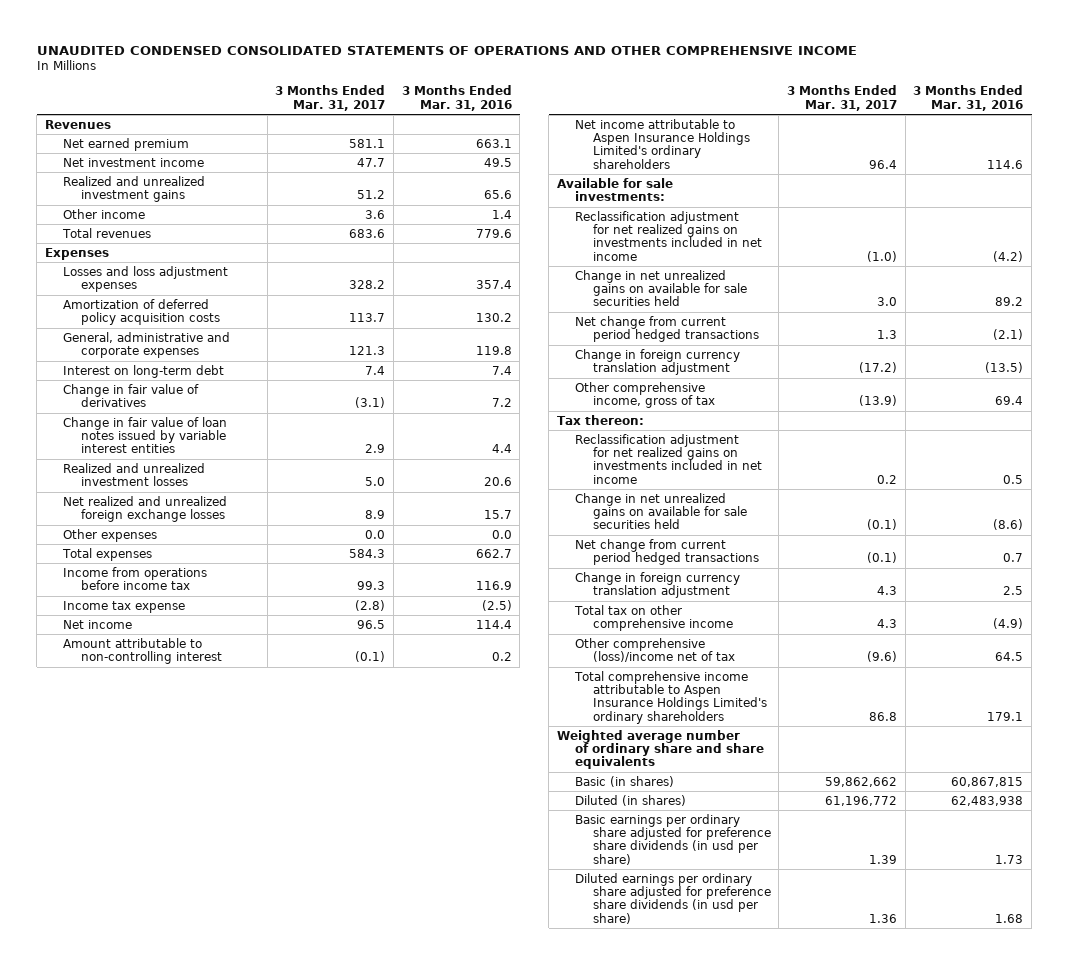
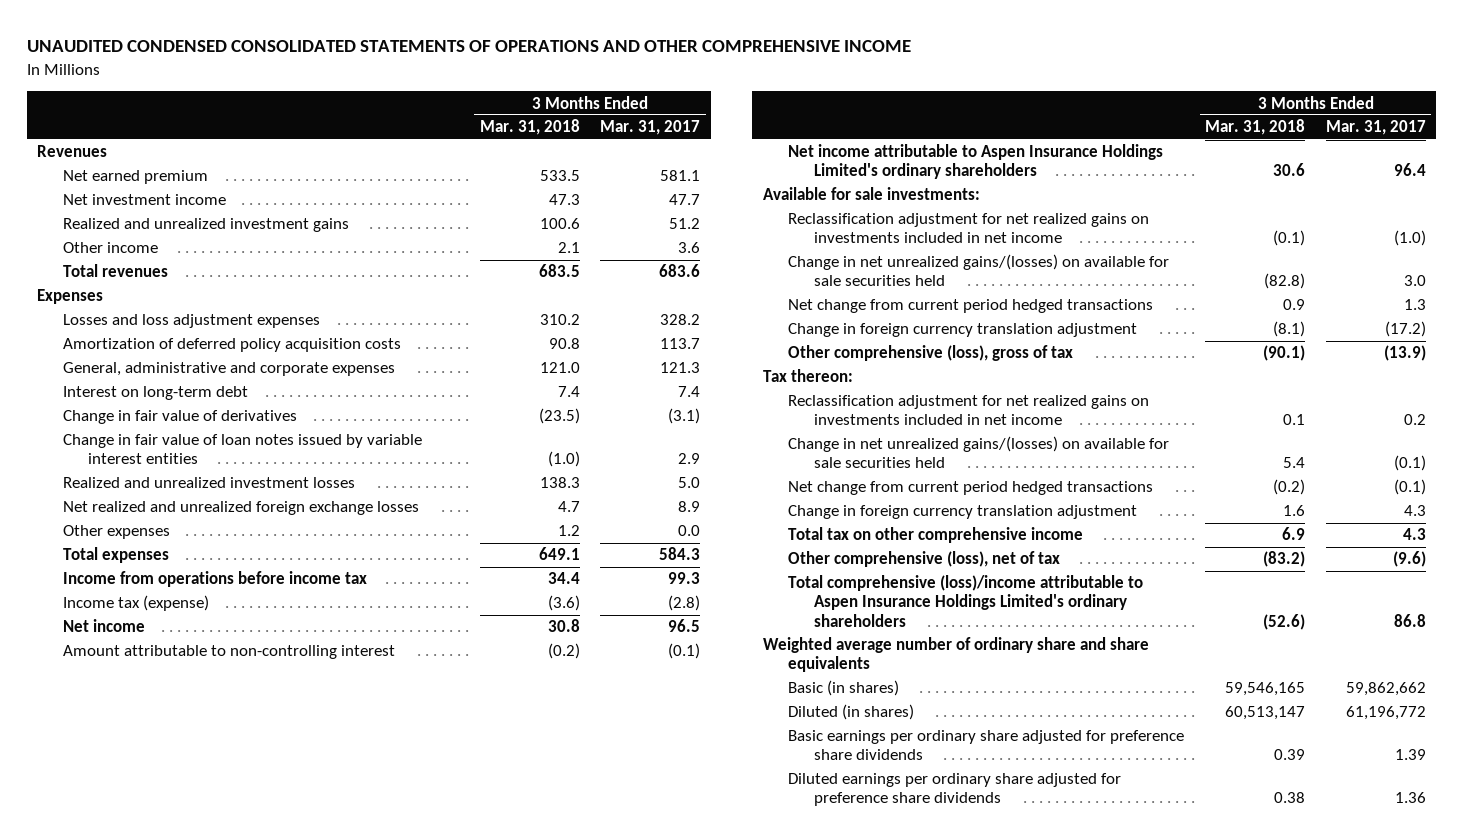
- | 3 Months Ended Mar. 31, 2017 | 3 Months Ended Mar. 31, 2016
+ | 3 Months Ended Mar. 31, 2018 | 3 Months Ended Mar. 31, 2017
- Income tax expense | (2.8) | (2.5)
+ Income tax (expense) | (3.6) | (2.8)
- Change in net unrealized gains on available for sale securities held | 3.0 | 89.2
+ Change in net unrealized gains/(losses) on available for sale securities held | (82.8) | 3.0
- Other comprehensive income, gross of tax | (13.9) | 69.4
+ Other comprehensive (loss), gross of tax | (90.1) | (13.9)
- Change in net unrealized gains on available for sale securities held | (0.1) | (8.6)
+ Change in net unrealized gains/(losses) on available for sale securities held | 5.4 | (0.1)
- Other comprehensive (loss)/income net of tax | (9.6) | 64.5
- Total comprehensive income attributable to Aspen Insurance Holdings Limited's ordinary shareholders | 86.8 | 179.1
+ Other comprehensive (loss), net of tax | (83.2) | (9.6)
+ Total comprehensive (loss)/income attributable to Aspen Insurance Holdings Limited's ordinary shareholders | (52.6) | 86.8
- Basic earnings per ordinary share adjusted for preference share dividends (in usd per share) | 1.39 | 1.73
- Diluted earnings per ordinary share adjusted for preference share dividends (in usd per share) | 1.36 | 1.68
+ Basic earnings per ordinary share adjusted for preference share dividends | 0.39 | 1.39
+ Diluted earnings per ordinary share adjusted for preference share dividends | 0.38 | 1.36

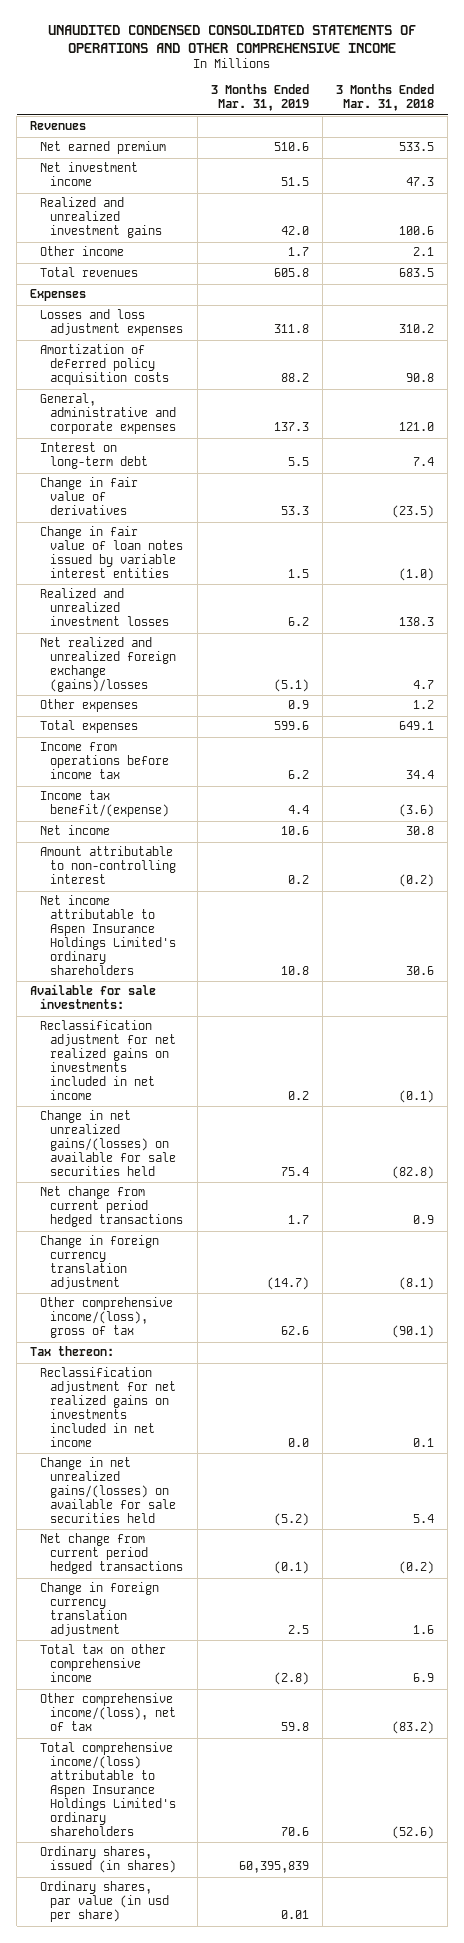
- | 3 Months Ended Mar. 31, 2018 | 3 Months Ended Mar. 31, 2017
+ | 3 Months Ended Mar. 31, 2019 | 3 Months Ended Mar. 31, 2018
- Net realized and unrealized foreign exchange losses | 4.7 | 8.9
+ Net realized and unrealized foreign exchange (gains)/losses | (5.1) | 4.7
- Income tax (expense) | (3.6) | (2.8)
+ Income tax benefit/(expense) | 4.4 | (3.6)
- Other comprehensive (loss), gross of tax | (90.1) | (13.9)
+ Other comprehensive income/(loss), gross of tax | 62.6 | (90.1)
- Other comprehensive (loss), net of tax | (83.2) | (9.6)
- Total comprehensive (loss)/income attributable to Aspen Insurance Holdings Limited's ordinary shareholders | (52.6) | 86.8
- Weighted average number of ordinary share and share equivalents
- Basic (in shares) | 59,546,165 | 59,862,662
- Diluted (in shares) | 60,513,147 | 61,196,772
- Basic earnings per ordinary share adjusted for preference share dividends | 0.39 | 1.39
- Diluted earnings per ordinary share adjusted for preference share dividends | 0.38 | 1.36
+ Other comprehensive income/(loss), net of tax | 59.8 | (83.2)
+ Total comprehensive income/(loss) attributable to Aspen Insurance Holdings Limited's ordinary shareholders | 70.6 | (52.6)
+ Ordinary shares, issued (in shares) | 60,395,839 |
+ Ordinary shares, par value (in usd per share) | 0.01 |

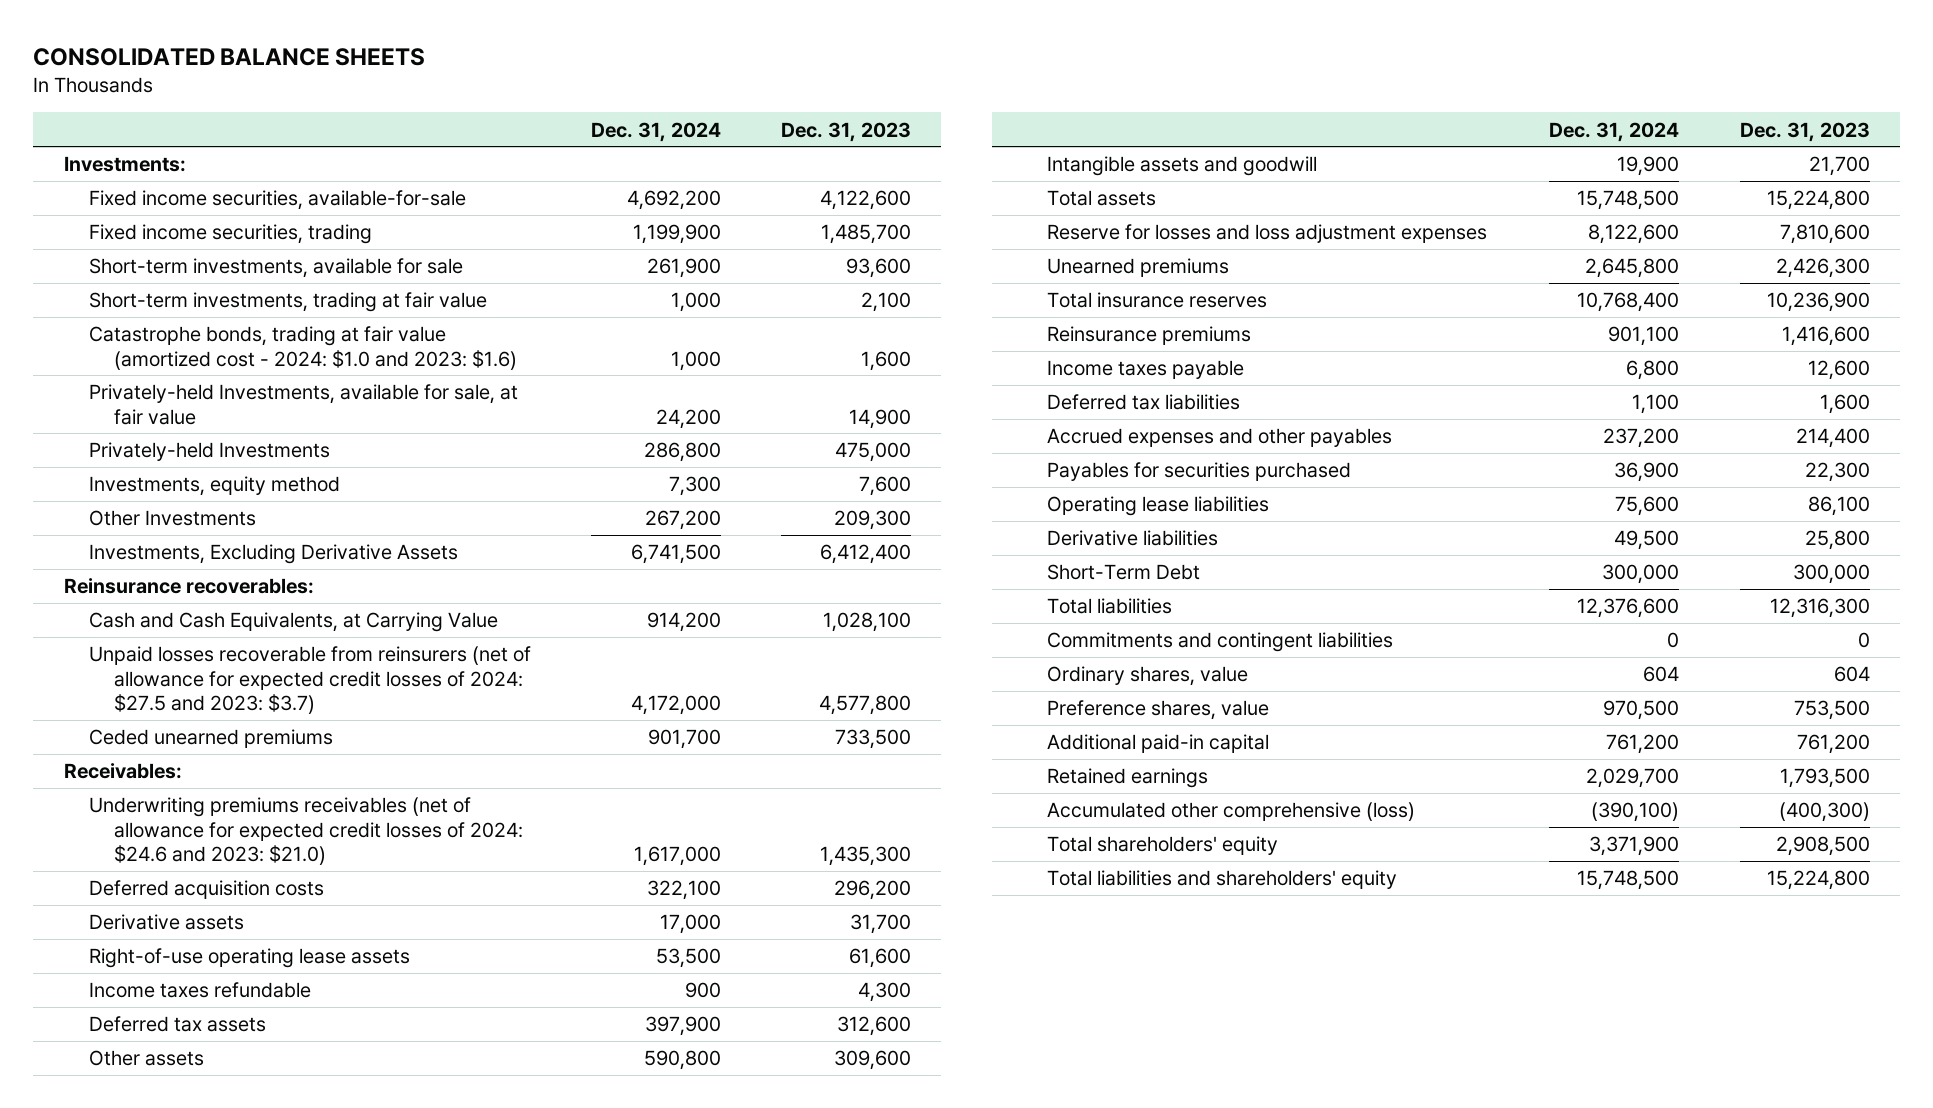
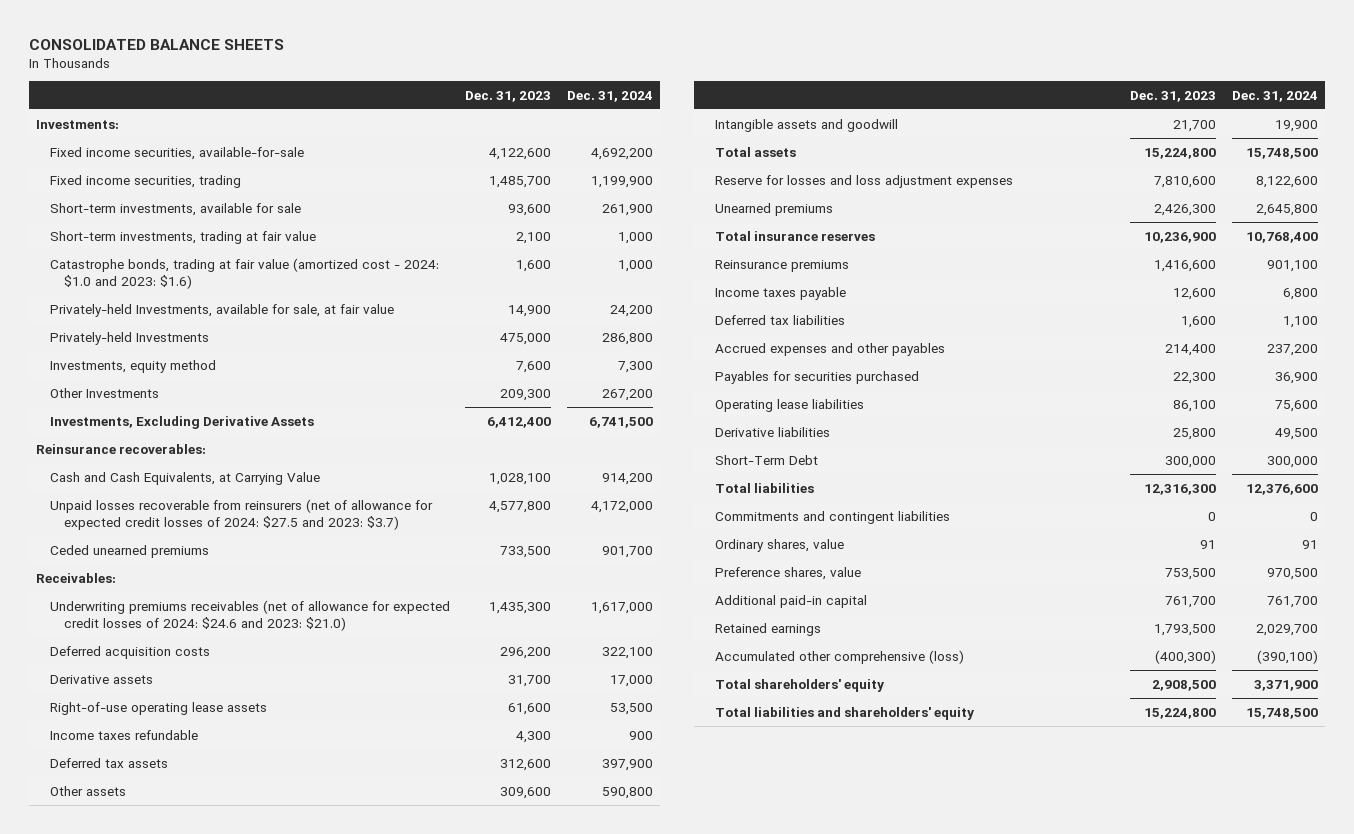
- | Dec. 31, 2024 | Dec. 31, 2023
+ | Dec. 31, 2023 | Dec. 31, 2024
- Ordinary shares, value | 604 | 604
+ Ordinary shares, value | 91 | 91
- Additional paid-in capital | 761,200 | 761,200
+ Additional paid-in capital | 761,700 | 761,700

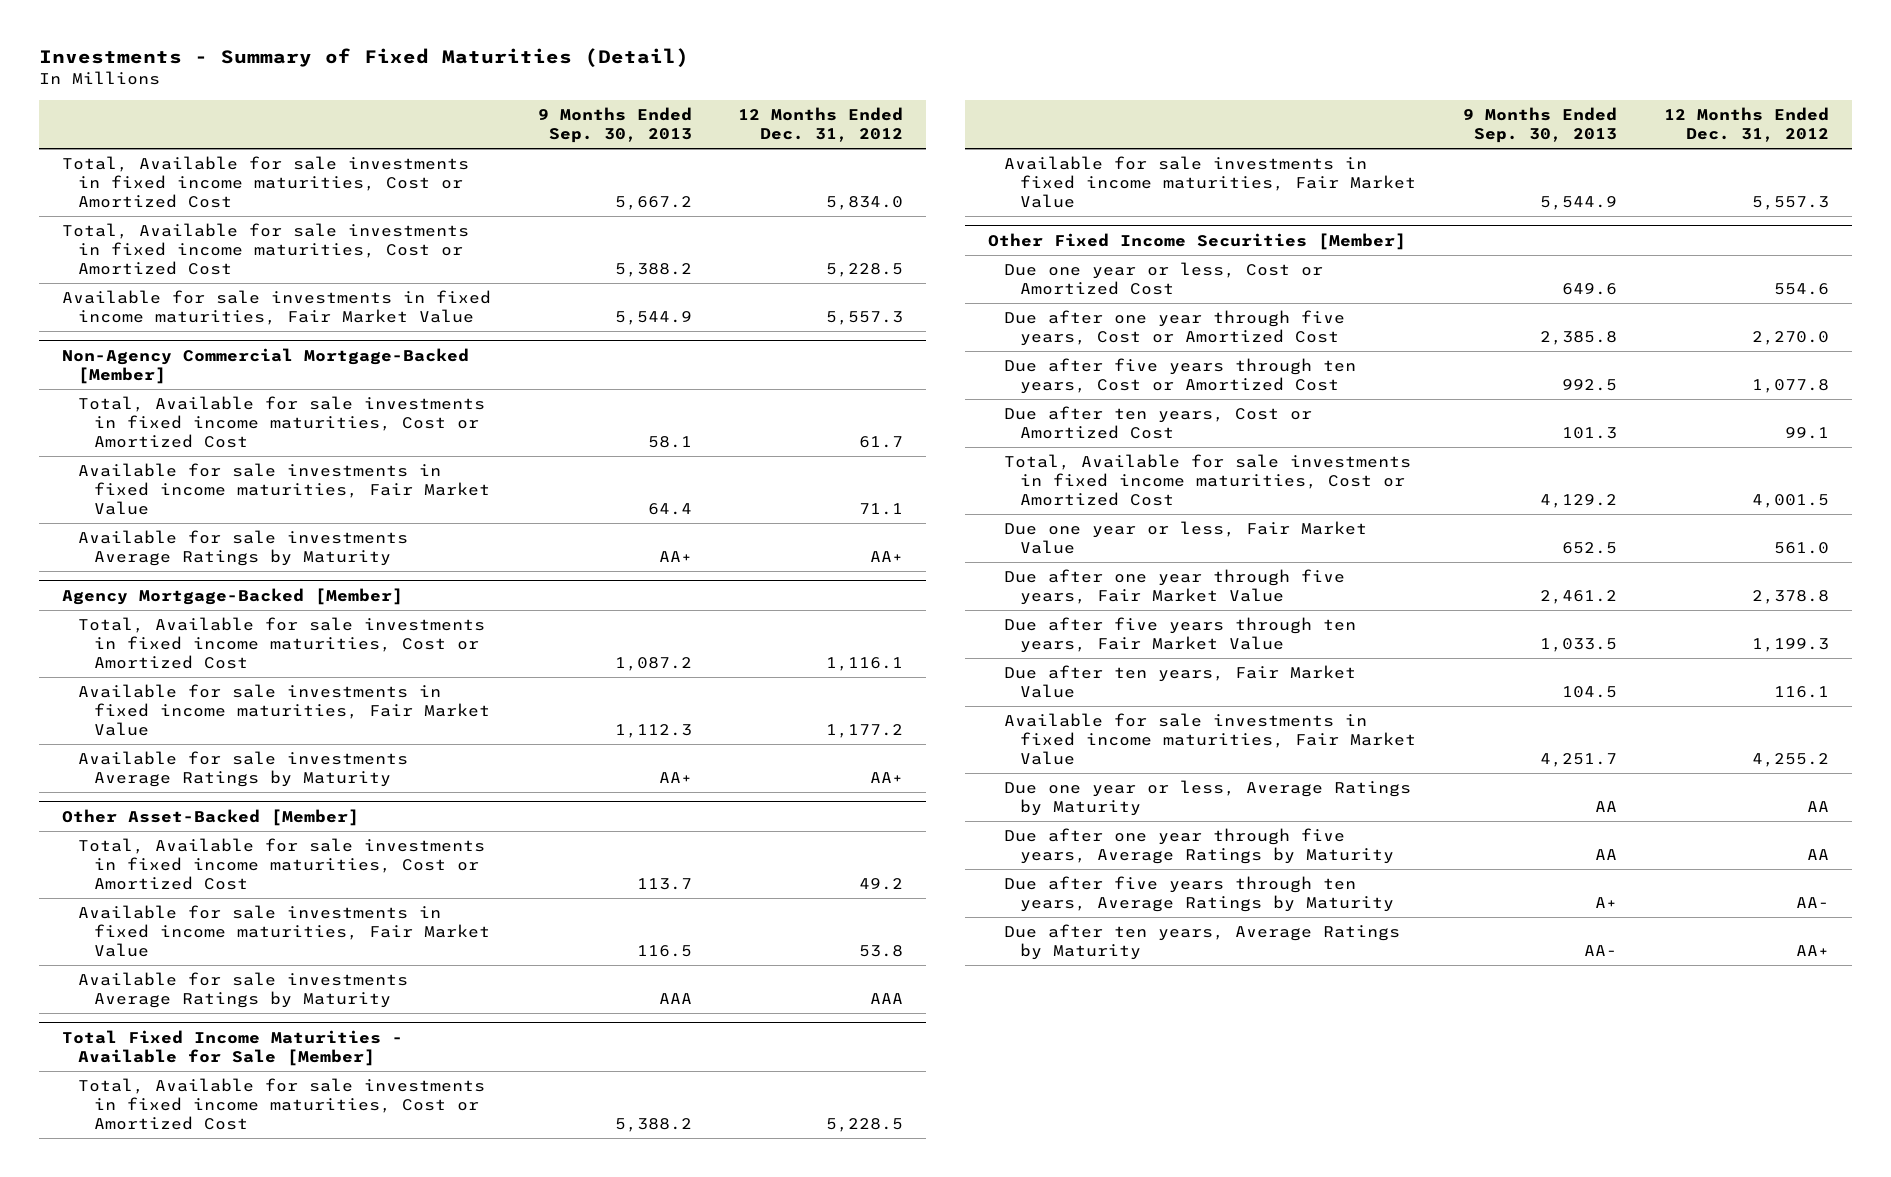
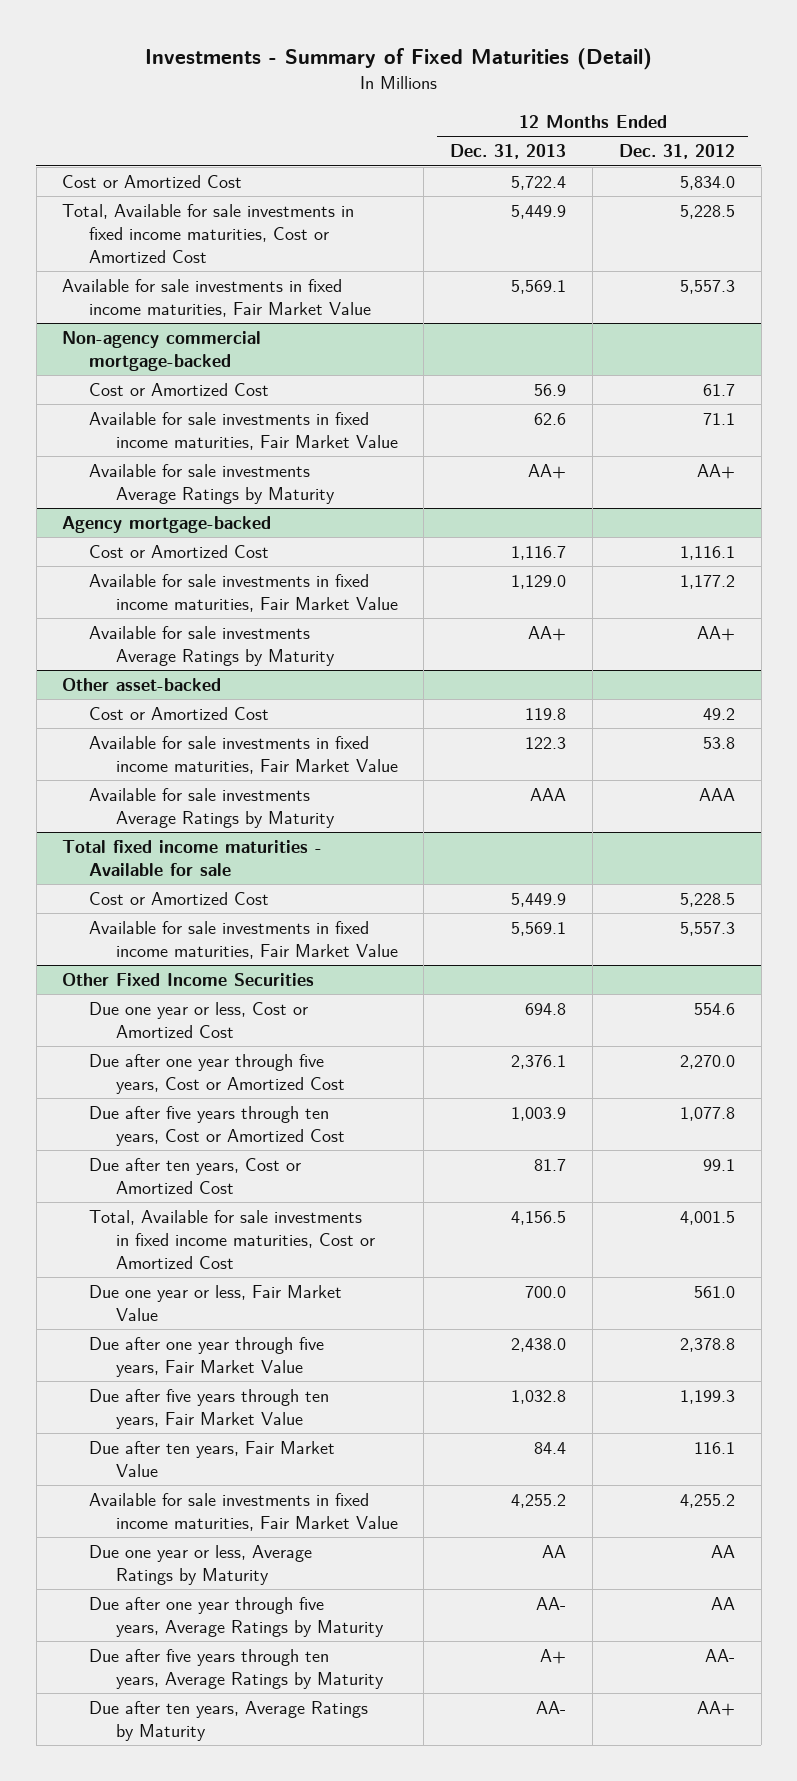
- | 9 Months Ended Sep. 30, 2013 | 12 Months Ended Dec. 31, 2012
+ | 12 Months Ended Dec. 31, 2013 | 12 Months Ended Dec. 31, 2012
- Total, Available for sale investments in fixed income maturities, Cost or Amortized Cost | 5,667.2 | 5,834.0
+ Cost or Amortized Cost | 5,722.4 | 5,834.0
- Non-Agency Commercial Mortgage-Backed [Member]
- Total, Available for sale investments in fixed income maturities, Cost or Amortized Cost | 58.1 | 61.7
+ Non-agency commercial mortgage-backed
+ Cost or Amortized Cost | 56.9 | 61.7
- Agency Mortgage-Backed [Member]
- Total, Available for sale investments in fixed income maturities, Cost or Amortized Cost | 1,087.2 | 1,116.1
+ Agency mortgage-backed
+ Cost or Amortized Cost | 1,116.7 | 1,116.1
- Other Asset-Backed [Member]
- Total, Available for sale investments in fixed income maturities, Cost or Amortized Cost | 113.7 | 49.2
+ Other asset-backed
+ Cost or Amortized Cost | 119.8 | 49.2
- Total Fixed Income Maturities - Available for Sale [Member]
- Total, Available for sale investments in fixed income maturities, Cost or Amortized Cost | 5,388.2 | 5,228.5
+ Total fixed income maturities - Available for sale
+ Cost or Amortized Cost | 5,449.9 | 5,228.5
- Other Fixed Income Securities [Member]
+ Other Fixed Income Securities

